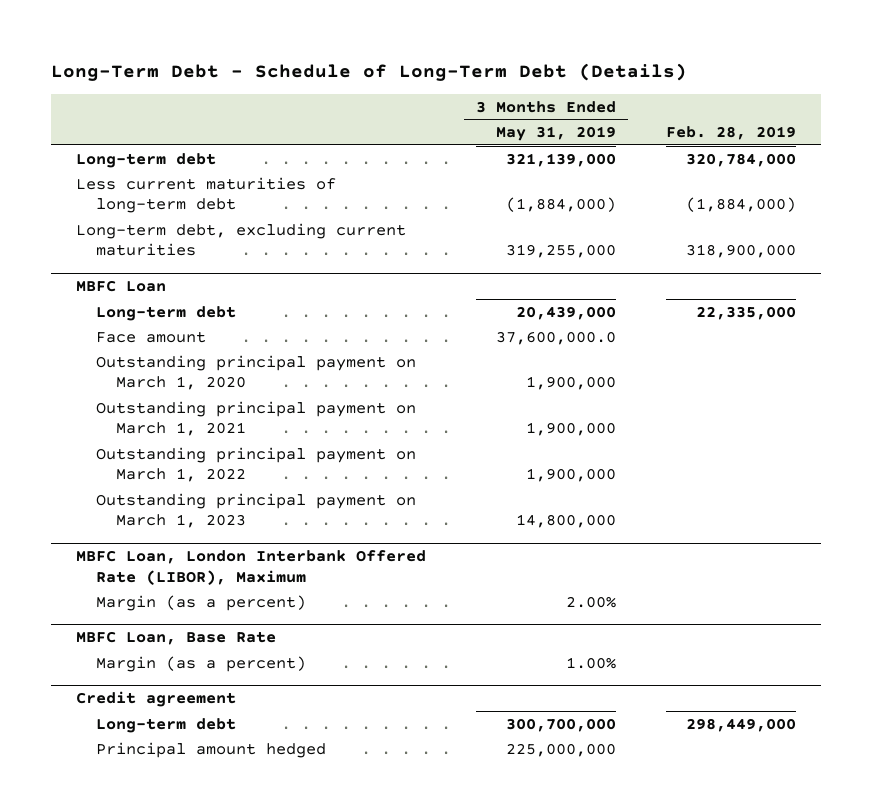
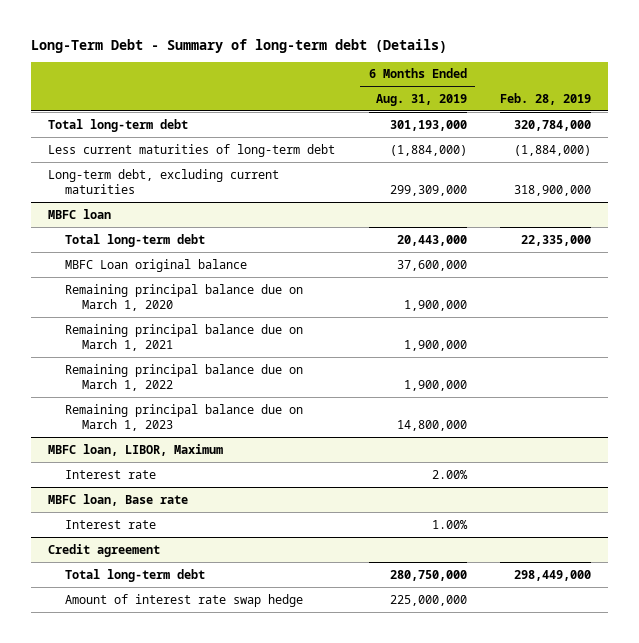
- Long-Term Debt - Schedule of Long-Term Debt (Details)
+ Long-Term Debt - Summary of long-term debt (Details)
- | 3 Months Ended May 31, 2019 | Feb. 28, 2019
+ | 6 Months Ended Aug. 31, 2019 | Feb. 28, 2019
- Long-term debt | 321,139,000 | 320,784,000
+ Total long-term debt | 301,193,000 | 320,784,000
- MBFC Loan
- Long-term debt | 20,439,000 | 22,335,000
- Face amount | 37,600,000.0 |
- Outstanding principal payment on March 1, 2020 | 1,900,000 |
- Outstanding principal payment on March 1, 2021 | 1,900,000 |
- Outstanding principal payment on March 1, 2022 | 1,900,000 |
- Outstanding principal payment on March 1, 2023 | 14,800,000 |
- MBFC Loan, London Interbank Offered Rate (LIBOR), Maximum
- Margin (as a percent) | 2.00% |
- MBFC Loan, Base Rate
- Margin (as a percent) | 1.00% |
+ MBFC loan
+ Total long-term debt | 20,443,000 | 22,335,000
+ MBFC Loan original balance | 37,600,000 |
+ Remaining principal balance due on March 1, 2020 | 1,900,000 |
+ Remaining principal balance due on March 1, 2021 | 1,900,000 |
+ Remaining principal balance due on March 1, 2022 | 1,900,000 |
+ Remaining principal balance due on March 1, 2023 | 14,800,000 |
+ MBFC loan, LIBOR, Maximum
+ Interest rate | 2.00% |
+ MBFC loan, Base rate
+ Interest rate | 1.00% |
@ Credit agreement
- Long-term debt | 300,700,000 | 298,449,000
- Principal amount hedged | 225,000,000 |
+ Total long-term debt | 280,750,000 | 298,449,000
+ Amount of interest rate swap hedge | 225,000,000 |

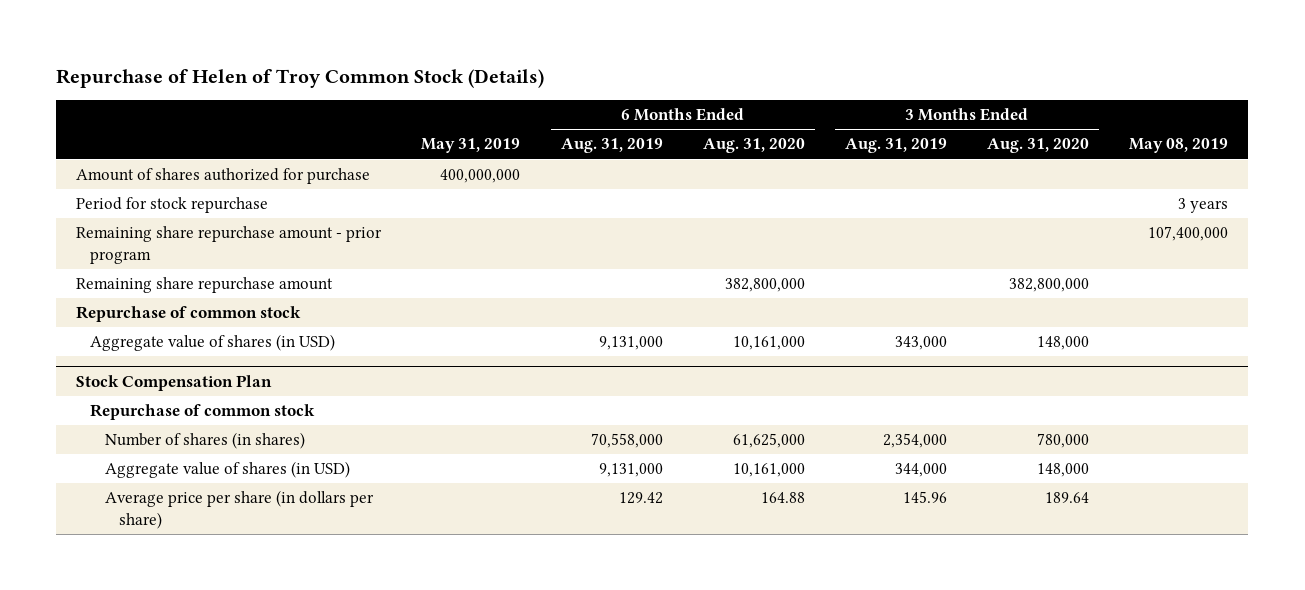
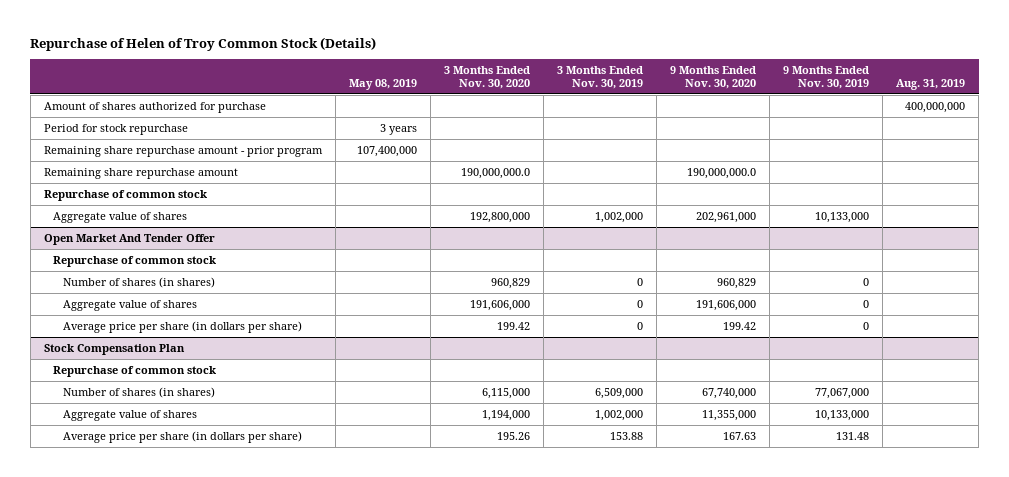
- | May 31, 2019 | 6 Months Ended Aug. 31, 2019 | 6 Months Ended Aug. 31, 2020 | 3 Months Ended Aug. 31, 2019 | 3 Months Ended Aug. 31, 2020 | May 08, 2019
+ | May 08, 2019 | 3 Months Ended Nov. 30, 2020 | 3 Months Ended Nov. 30, 2019 | 9 Months Ended Nov. 30, 2020 | 9 Months Ended Nov. 30, 2019 | Aug. 31, 2019
- Aggregate value of shares (in USD) | | 9,131,000 | 10,161,000 | 343,000 | 148,000 |
+ Aggregate value of shares | | 192,800,000 | 1,002,000 | 202,961,000 | 10,133,000 |
+ Open Market And Tender Offer
+ Repurchase of common stock
+ Number of shares (in shares) | | 960,829 | 0 | 960,829 | 0 |
+ Aggregate value of shares | | 191,606,000 | 0 | 191,606,000 | 0 |
+ Average price per share (in dollars per share) | | 199.42 | 0 | 199.42 | 0 |
@ Stock Compensation Plan
- Aggregate value of shares (in USD) | | 9,131,000 | 10,161,000 | 344,000 | 148,000 |
+ Aggregate value of shares | | 1,194,000 | 1,002,000 | 11,355,000 | 10,133,000 |

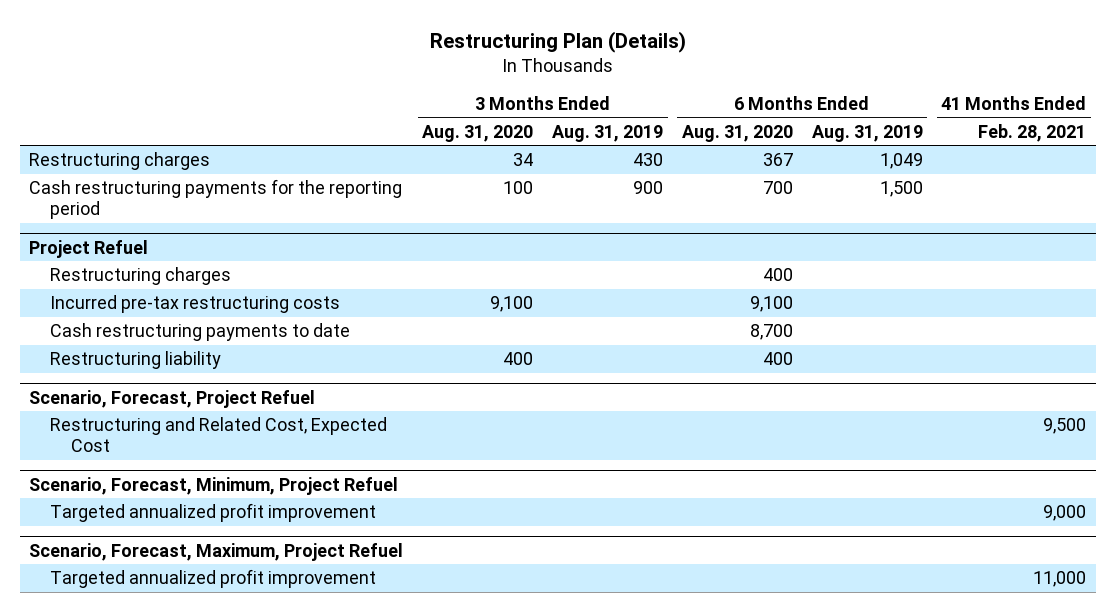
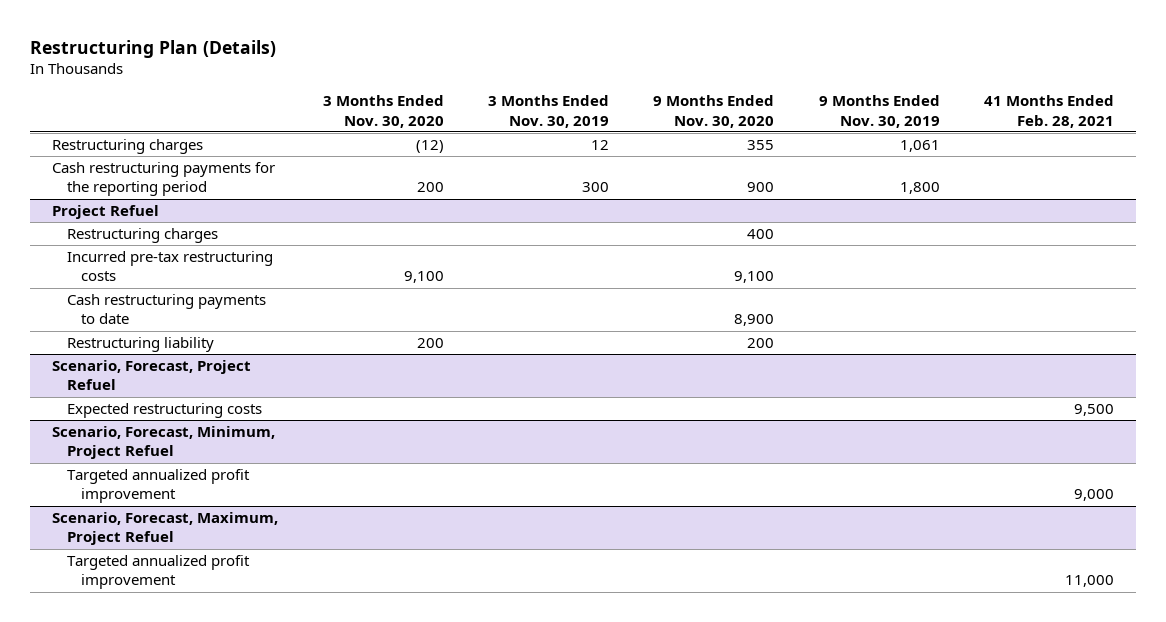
- | 3 Months Ended Aug. 31, 2020 | 3 Months Ended Aug. 31, 2019 | 6 Months Ended Aug. 31, 2020 | 6 Months Ended Aug. 31, 2019 | 41 Months Ended Feb. 28, 2021
+ | 3 Months Ended Nov. 30, 2020 | 3 Months Ended Nov. 30, 2019 | 9 Months Ended Nov. 30, 2020 | 9 Months Ended Nov. 30, 2019 | 41 Months Ended Feb. 28, 2021
@ Scenario, Forecast, Project Refuel
- Restructuring and Related Cost, Expected Cost | | | | | 9,500
+ Expected restructuring costs | | | | | 9,500

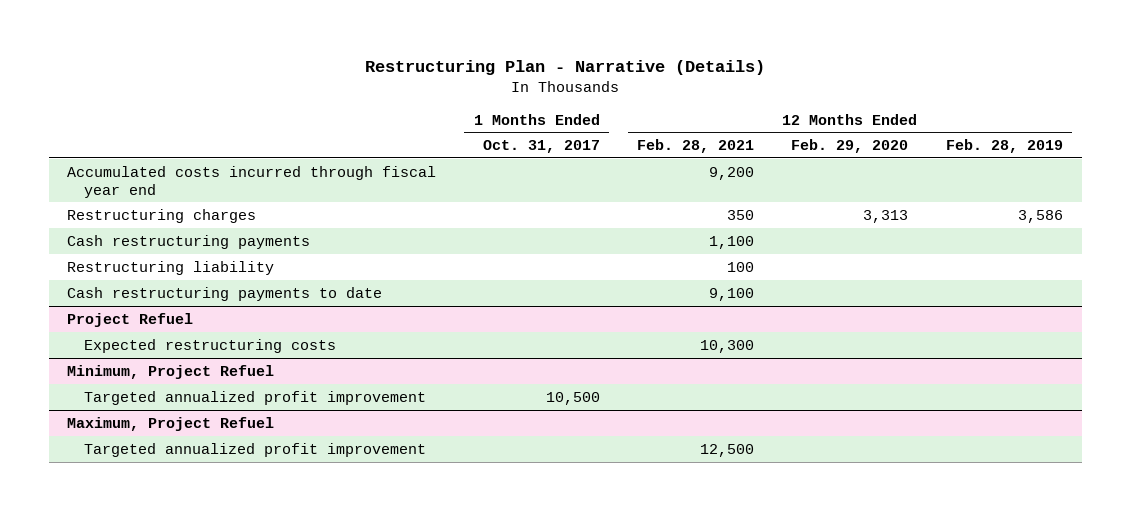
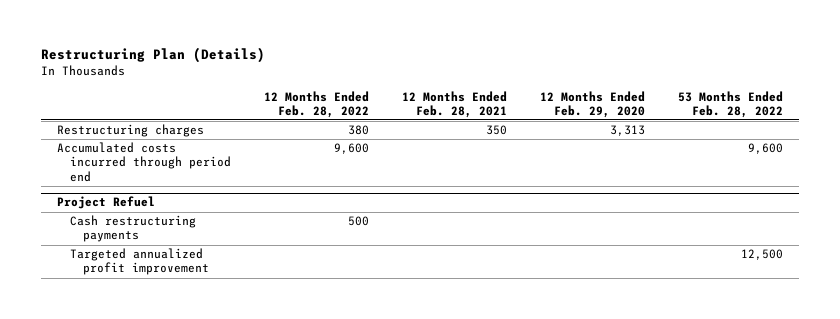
- Restructuring Plan - Narrative (Details)
+ Restructuring Plan (Details)
- | 1 Months Ended Oct. 31, 2017 | 12 Months Ended Feb. 28, 2021 | 12 Months Ended Feb. 29, 2020 | 12 Months Ended Feb. 28, 2019
+ | 12 Months Ended Feb. 28, 2022 | 12 Months Ended Feb. 28, 2021 | 12 Months Ended Feb. 29, 2020 | 53 Months Ended Feb. 28, 2022
- Accumulated costs incurred through fiscal year end | | 9,200 | |
- Cash restructuring payments | | 1,100 | |
- Restructuring liability | | 100 | |
- Cash restructuring payments to date | | 9,100 | |
+ Accumulated costs incurred through period end | 9,600 | | | 9,600
@ Project Refuel
- Expected restructuring costs | | 10,300 | |
- Minimum, Project Refuel
- Targeted annualized profit improvement | 10,500 | | |
- Maximum, Project Refuel
- Targeted annualized profit improvement | | 12,500 | |
@ Project Refuel
+ Cash restructuring payments | 500 | | |
+ Targeted annualized profit improvement | | | | 12,500

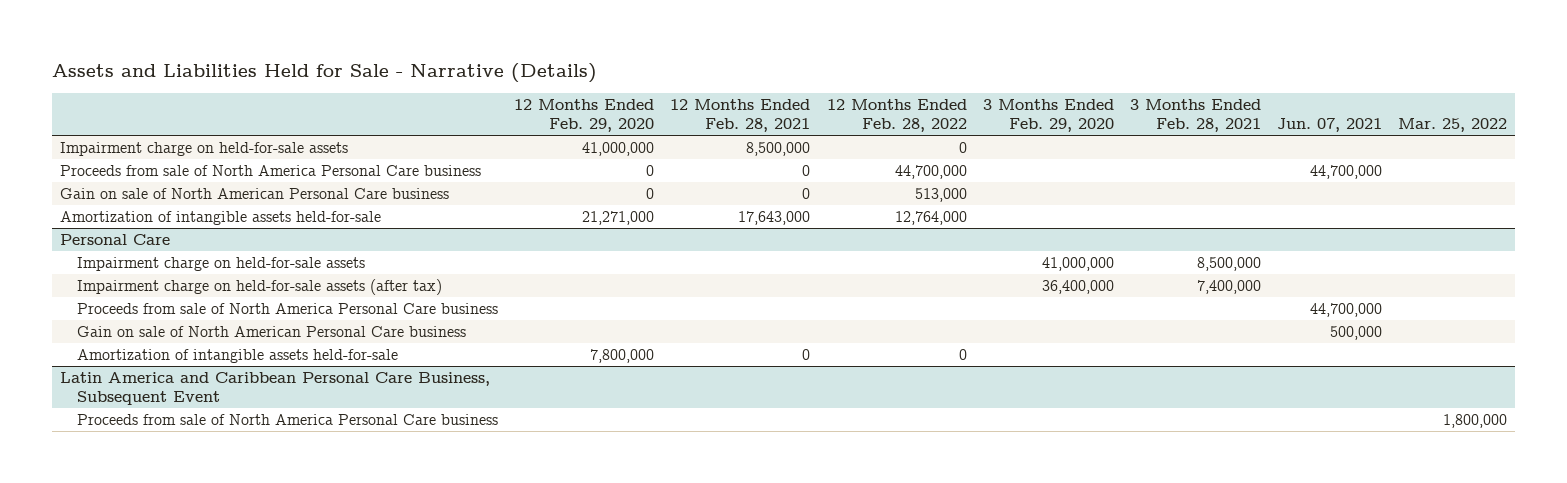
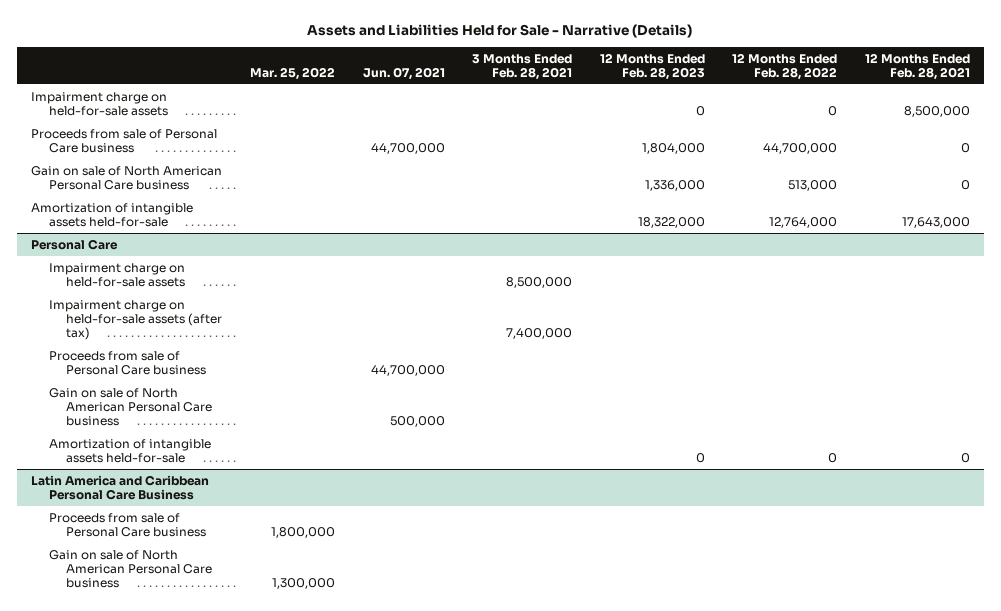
- | 12 Months Ended Feb. 29, 2020 | 12 Months Ended Feb. 28, 2021 | 12 Months Ended Feb. 28, 2022 | 3 Months Ended Feb. 29, 2020 | 3 Months Ended Feb. 28, 2021 | Jun. 07, 2021 | Mar. 25, 2022
+ | Mar. 25, 2022 | Jun. 07, 2021 | 3 Months Ended Feb. 28, 2021 | 12 Months Ended Feb. 28, 2023 | 12 Months Ended Feb. 28, 2022 | 12 Months Ended Feb. 28, 2021
- Proceeds from sale of North America Personal Care business | 0 | 0 | 44,700,000 | | | 44,700,000 |
+ Proceeds from sale of Personal Care business | | 44,700,000 | | 1,804,000 | 44,700,000 | 0
@ Personal Care
- Proceeds from sale of North America Personal Care business | | | | | | 44,700,000 |
+ Proceeds from sale of Personal Care business | | 44,700,000 | | | |
- Latin America and Caribbean Personal Care Business, Subsequent Event
- Proceeds from sale of North America Personal Care business | | | | | | | 1,800,000
+ Latin America and Caribbean Personal Care Business
+ Proceeds from sale of Personal Care business | 1,800,000 | | | | |
+ Gain on sale of North American Personal Care business | 1,300,000 | | | | |

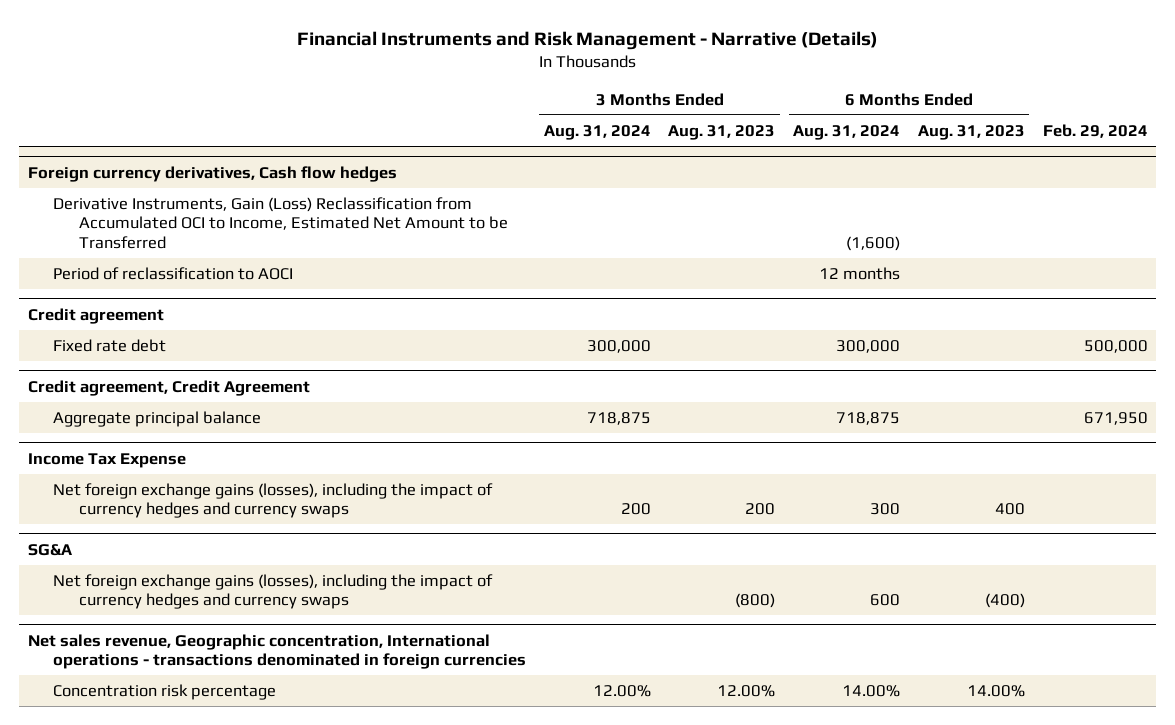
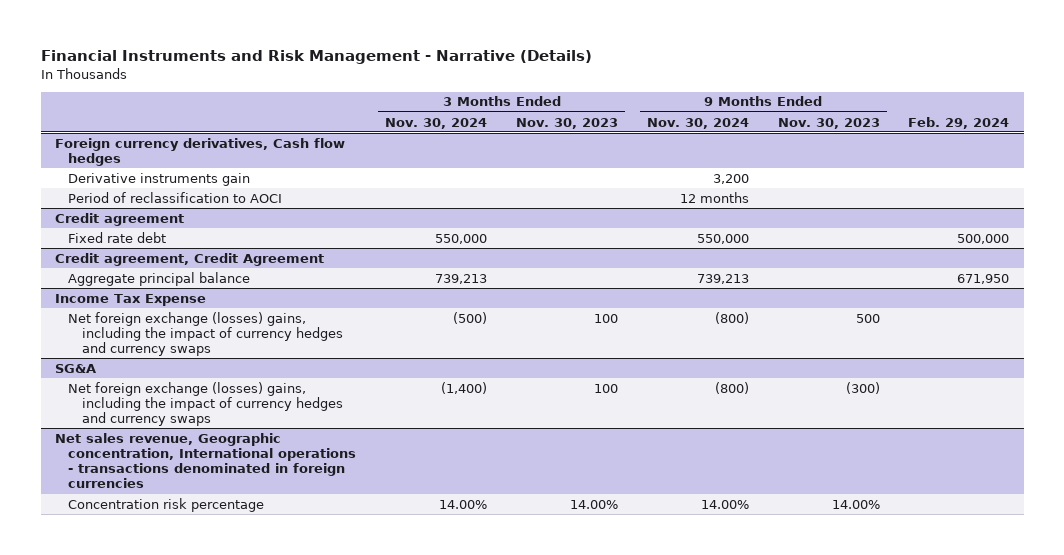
- | 3 Months Ended Aug. 31, 2024 | 3 Months Ended Aug. 31, 2023 | 6 Months Ended Aug. 31, 2024 | 6 Months Ended Aug. 31, 2023 | Feb. 29, 2024
+ | 3 Months Ended Nov. 30, 2024 | 3 Months Ended Nov. 30, 2023 | 9 Months Ended Nov. 30, 2024 | 9 Months Ended Nov. 30, 2023 | Feb. 29, 2024
@ Foreign currency derivatives, Cash flow hedges
- Derivative Instruments, Gain (Loss) Reclassification from Accumulated OCI to Income, Estimated Net Amount to be Transferred | | | (1,600) | |
+ Derivative instruments gain | | | 3,200 | |
@ Income Tax Expense
- Net foreign exchange gains (losses), including the impact of currency hedges and currency swaps | 200 | 200 | 300 | 400 |
+ Net foreign exchange (losses) gains, including the impact of currency hedges and currency swaps | (500) | 100 | (800) | 500 |
@ SG&A
- Net foreign exchange gains (losses), including the impact of currency hedges and currency swaps | | (800) | 600 | (400) |
+ Net foreign exchange (losses) gains, including the impact of currency hedges and currency swaps | (1,400) | 100 | (800) | (300) |

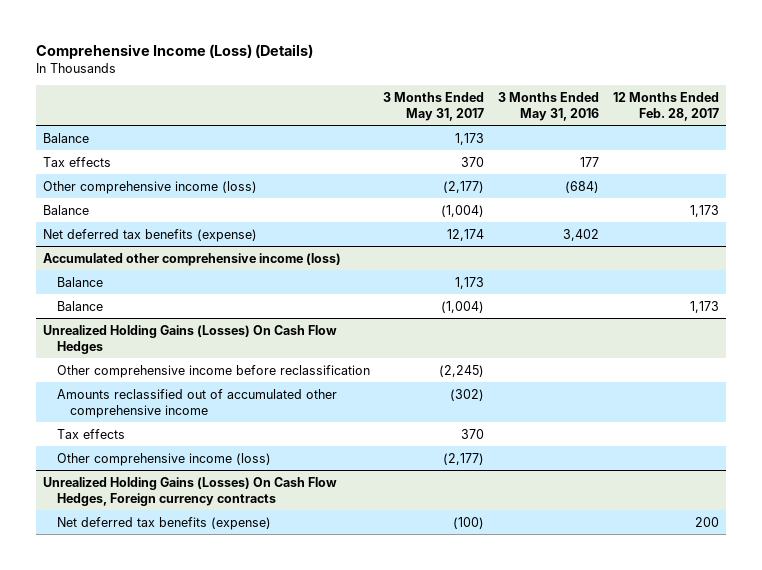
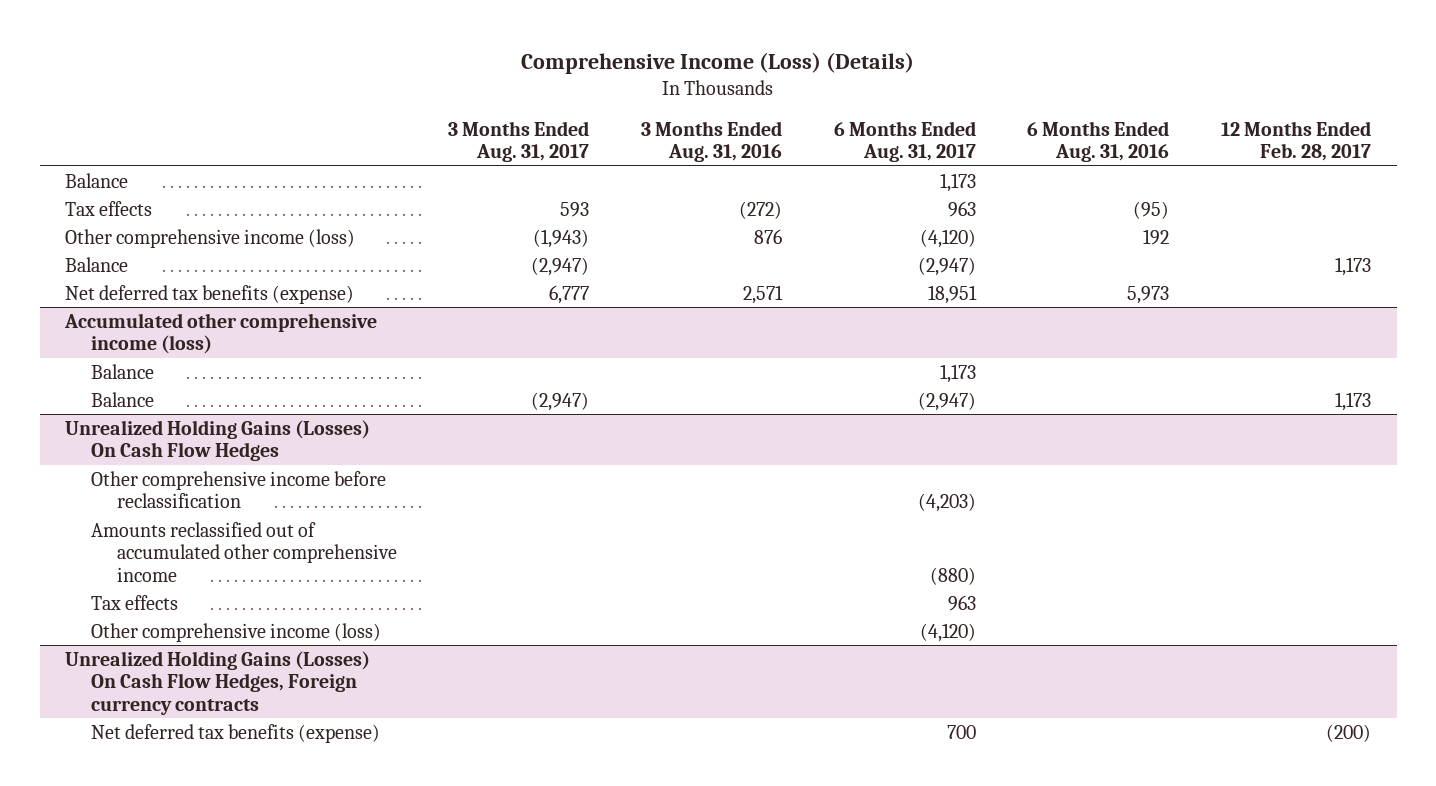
- | 3 Months Ended May 31, 2017 | 3 Months Ended May 31, 2016 | 12 Months Ended Feb. 28, 2017
+ | 3 Months Ended Aug. 31, 2017 | 3 Months Ended Aug. 31, 2016 | 6 Months Ended Aug. 31, 2017 | 6 Months Ended Aug. 31, 2016 | 12 Months Ended Feb. 28, 2017
@ Unrealized Holding Gains (Losses) On Cash Flow Hedges, Foreign currency contracts
- Net deferred tax benefits (expense) | (100) | | 200
+ Net deferred tax benefits (expense) | | | 700 | | (200)

